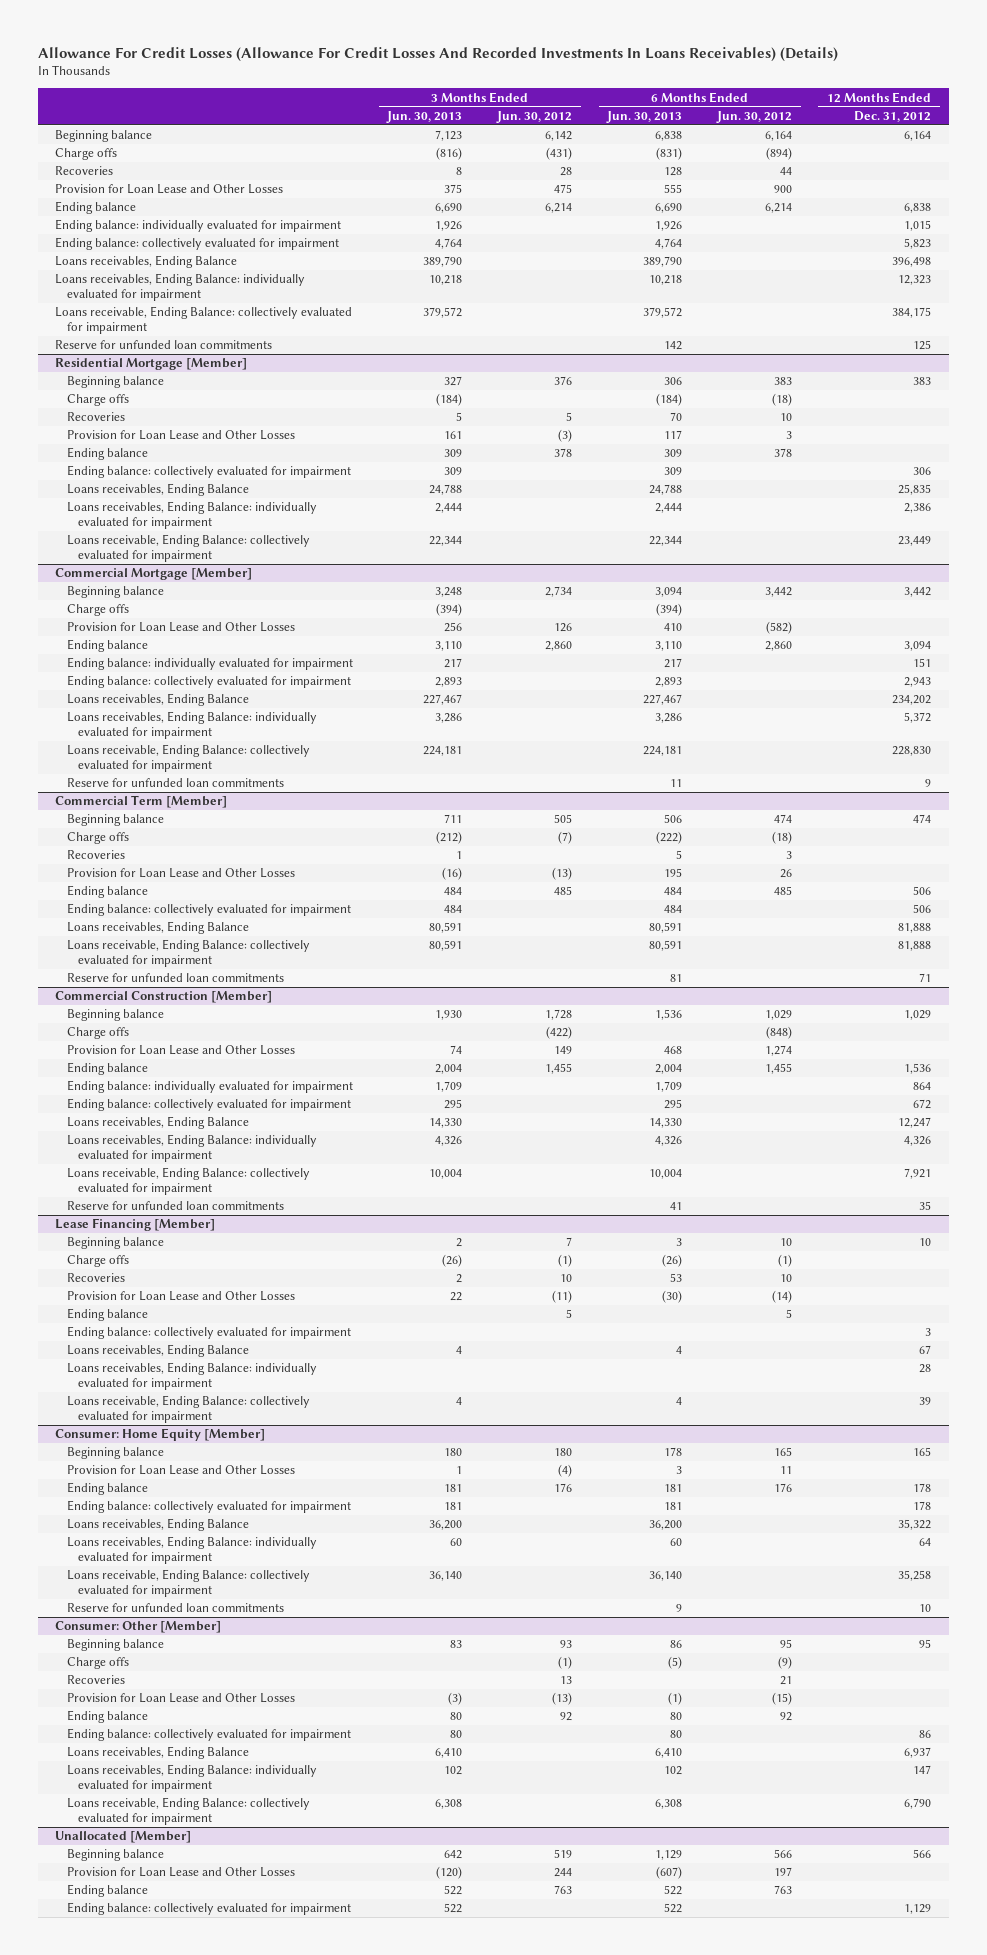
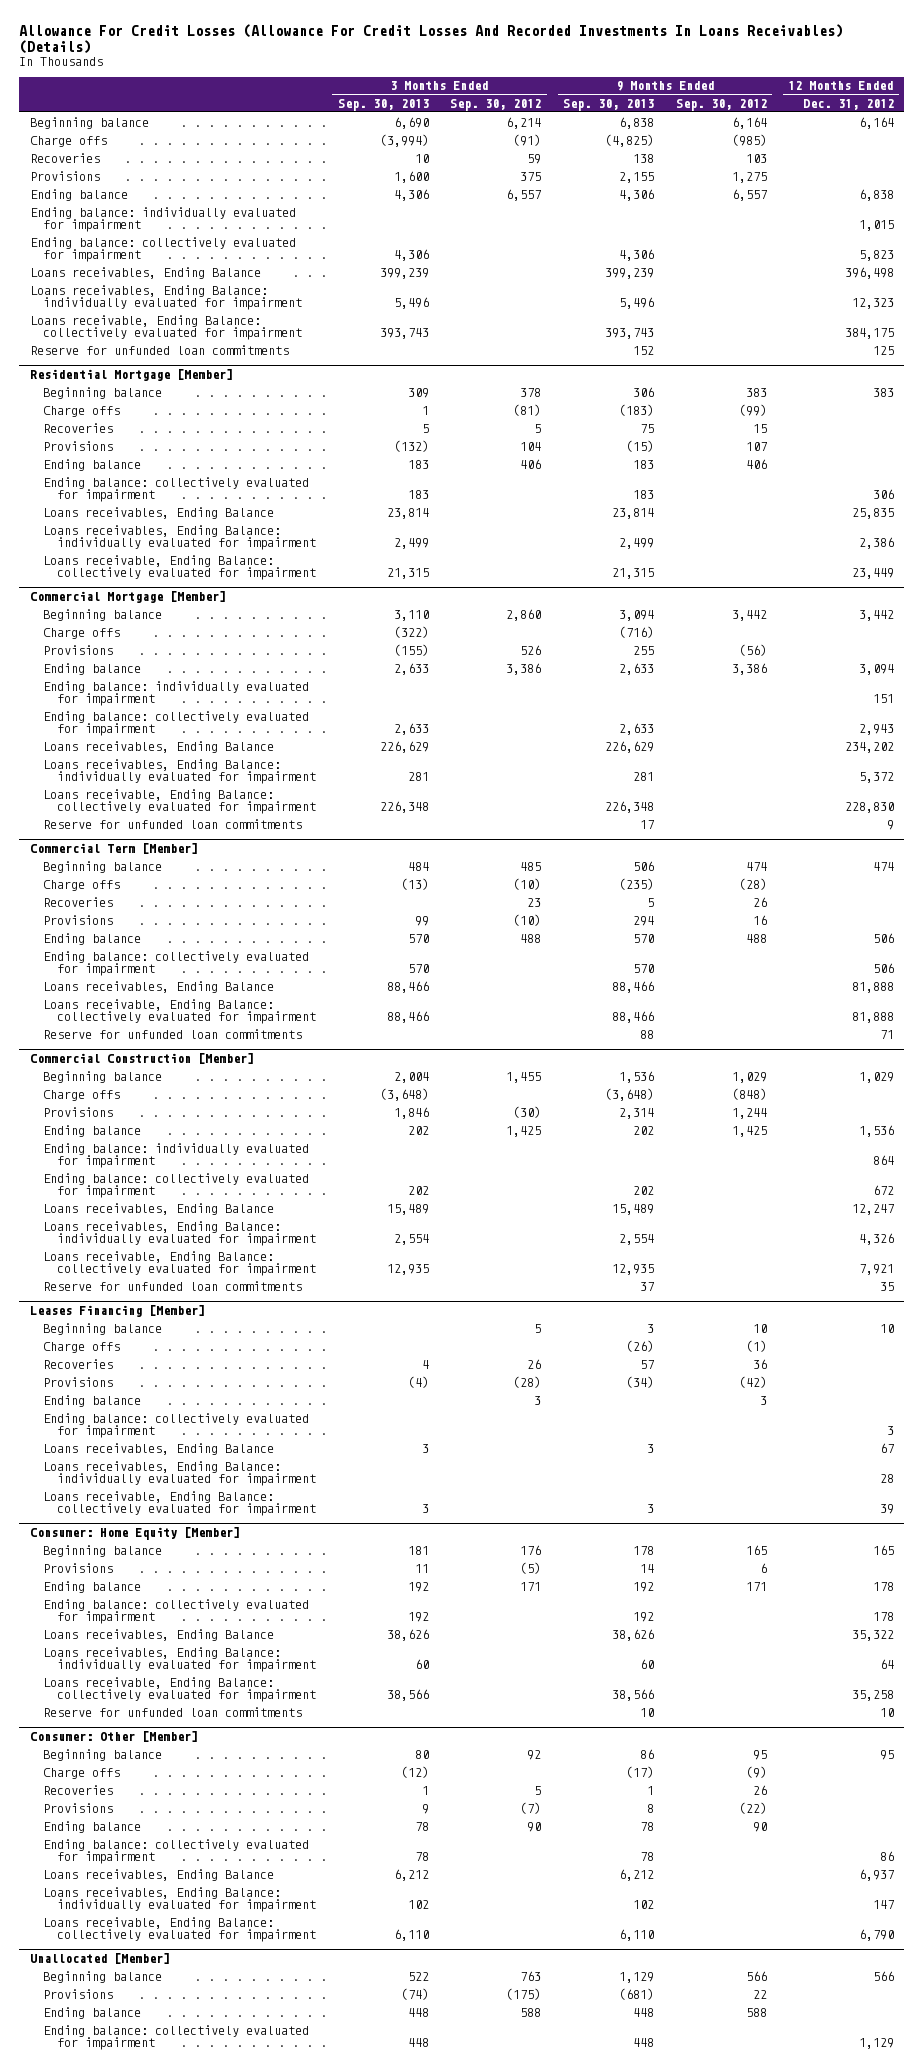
- | 3 Months Ended Jun. 30, 2013 | 3 Months Ended Jun. 30, 2012 | 6 Months Ended Jun. 30, 2013 | 6 Months Ended Jun. 30, 2012 | 12 Months Ended Dec. 31, 2012
+ | 3 Months Ended Sep. 30, 2013 | 3 Months Ended Sep. 30, 2012 | 9 Months Ended Sep. 30, 2013 | 9 Months Ended Sep. 30, 2012 | 12 Months Ended Dec. 31, 2012
- Provision for Loan Lease and Other Losses | 375 | 475 | 555 | 900 |
+ Provisions | 1,600 | 375 | 2,155 | 1,275 |
@ Residential Mortgage [Member]
- Provision for Loan Lease and Other Losses | 161 | (3) | 117 | 3 |
+ Provisions | (132) | 104 | (15) | 107 |
@ Commercial Mortgage [Member]
- Provision for Loan Lease and Other Losses | 256 | 126 | 410 | (582) |
+ Provisions | (155) | 526 | 255 | (56) |
@ Commercial Term [Member]
- Provision for Loan Lease and Other Losses | (16) | (13) | 195 | 26 |
+ Provisions | 99 | (10) | 294 | 16 |
@ Commercial Construction [Member]
- Provision for Loan Lease and Other Losses | 74 | 149 | 468 | 1,274 |
+ Provisions | 1,846 | (30) | 2,314 | 1,244 |
- Lease Financing [Member]
+ Leases Financing [Member]
- Provision for Loan Lease and Other Losses | 22 | (11) | (30) | (14) |
+ Provisions | (4) | (28) | (34) | (42) |
@ Consumer: Home Equity [Member]
- Provision for Loan Lease and Other Losses | 1 | (4) | 3 | 11 |
+ Provisions | 11 | (5) | 14 | 6 |
@ Consumer: Other [Member]
- Provision for Loan Lease and Other Losses | (3) | (13) | (1) | (15) |
+ Provisions | 9 | (7) | 8 | (22) |
@ Unallocated [Member]
- Provision for Loan Lease and Other Losses | (120) | 244 | (607) | 197 |
+ Provisions | (74) | (175) | (681) | 22 |

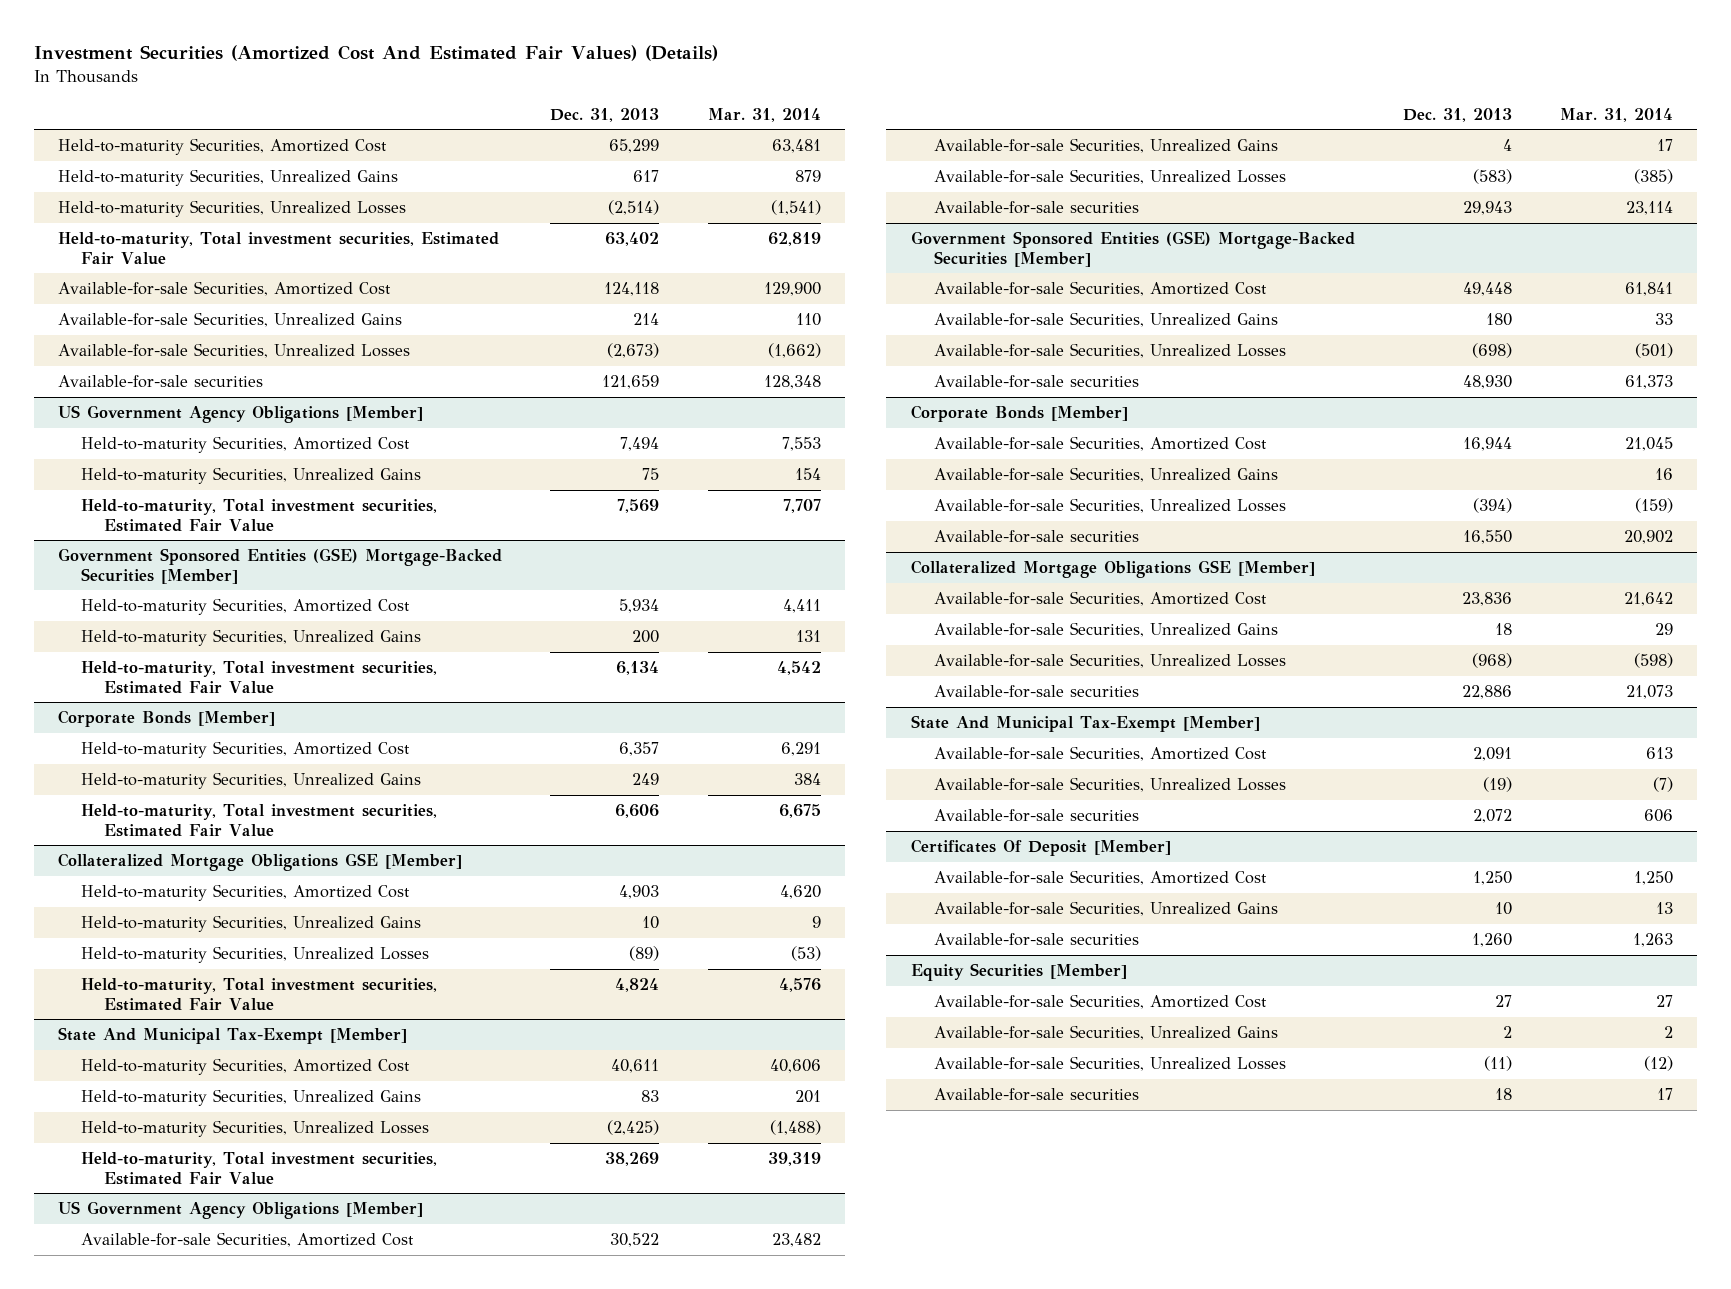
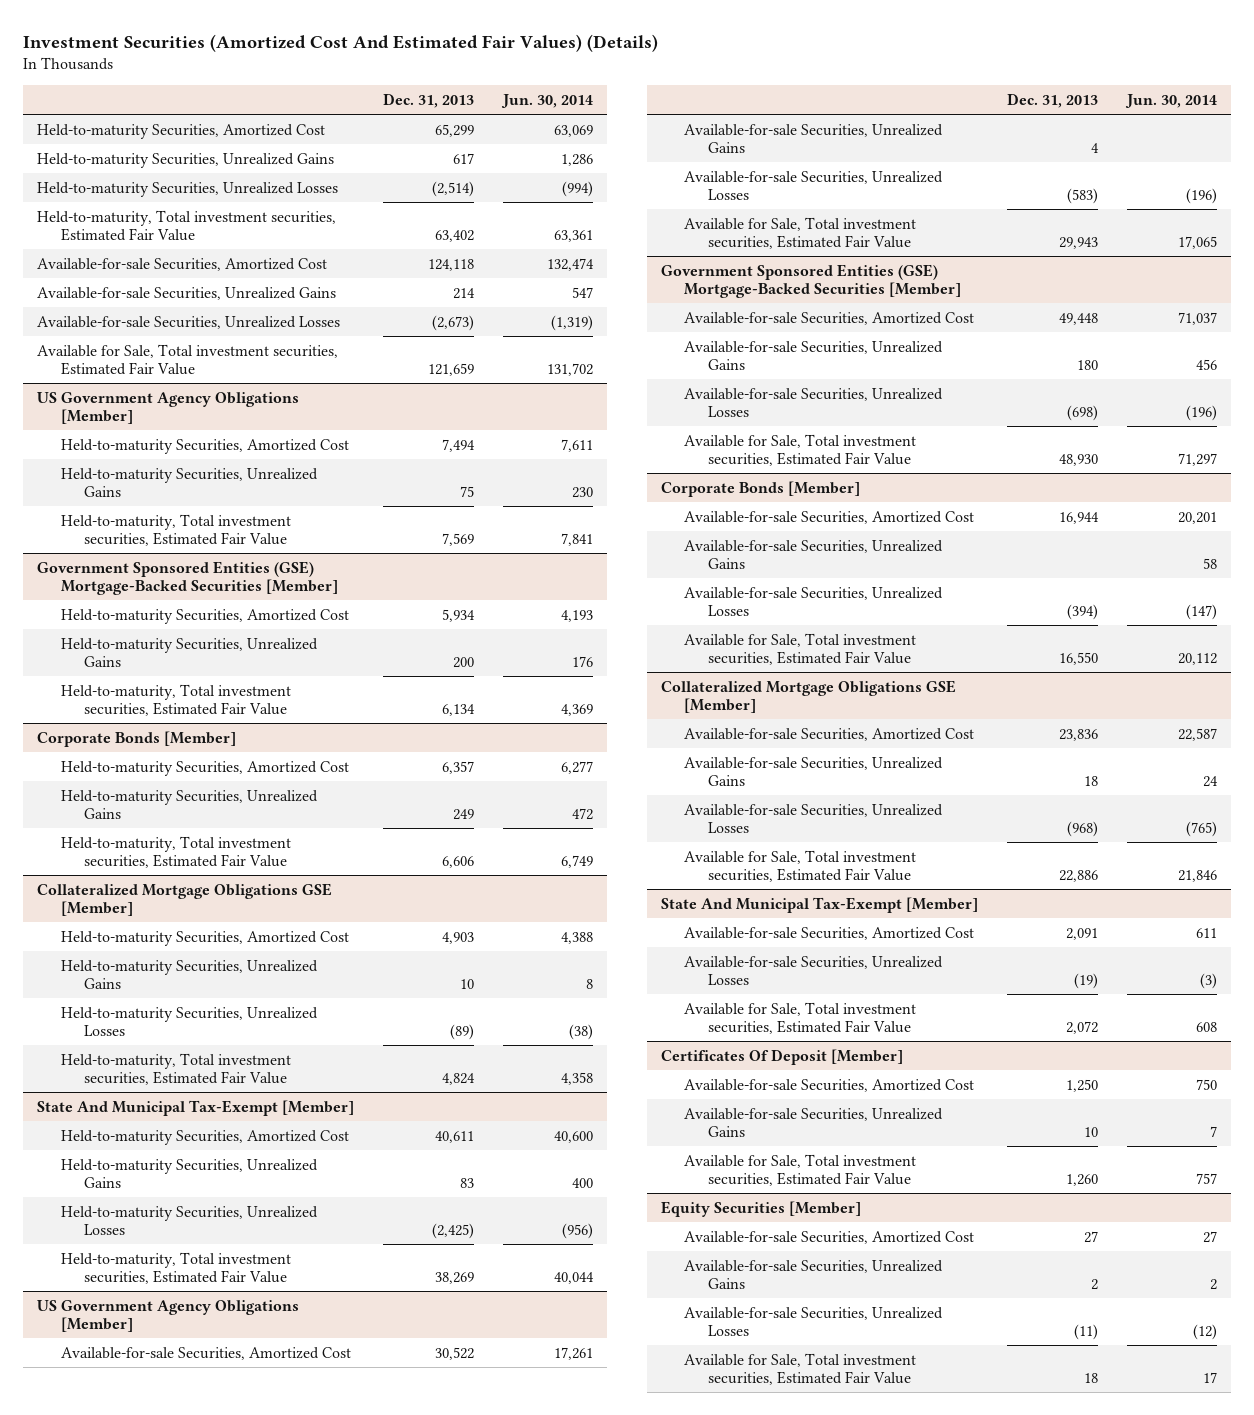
- | Dec. 31, 2013 | Mar. 31, 2014
+ | Dec. 31, 2013 | Jun. 30, 2014
- Available-for-sale securities | 121,659 | 128,348
+ Available for Sale, Total investment securities, Estimated Fair Value | 121,659 | 131,702
@ US Government Agency Obligations [Member]
- Available-for-sale securities | 29,943 | 23,114
+ Available for Sale, Total investment securities, Estimated Fair Value | 29,943 | 17,065
@ Government Sponsored Entities (GSE) Mortgage-Backed Securities [Member]
- Available-for-sale securities | 48,930 | 61,373
+ Available for Sale, Total investment securities, Estimated Fair Value | 48,930 | 71,297
@ Corporate Bonds [Member]
- Available-for-sale securities | 16,550 | 20,902
+ Available for Sale, Total investment securities, Estimated Fair Value | 16,550 | 20,112
@ Collateralized Mortgage Obligations GSE [Member]
- Available-for-sale securities | 22,886 | 21,073
+ Available for Sale, Total investment securities, Estimated Fair Value | 22,886 | 21,846
@ State And Municipal Tax-Exempt [Member]
- Available-for-sale securities | 2,072 | 606
+ Available for Sale, Total investment securities, Estimated Fair Value | 2,072 | 608
@ Certificates Of Deposit [Member]
- Available-for-sale securities | 1,260 | 1,263
+ Available for Sale, Total investment securities, Estimated Fair Value | 1,260 | 757
@ Equity Securities [Member]
- Available-for-sale securities | 18 | 17
+ Available for Sale, Total investment securities, Estimated Fair Value | 18 | 17

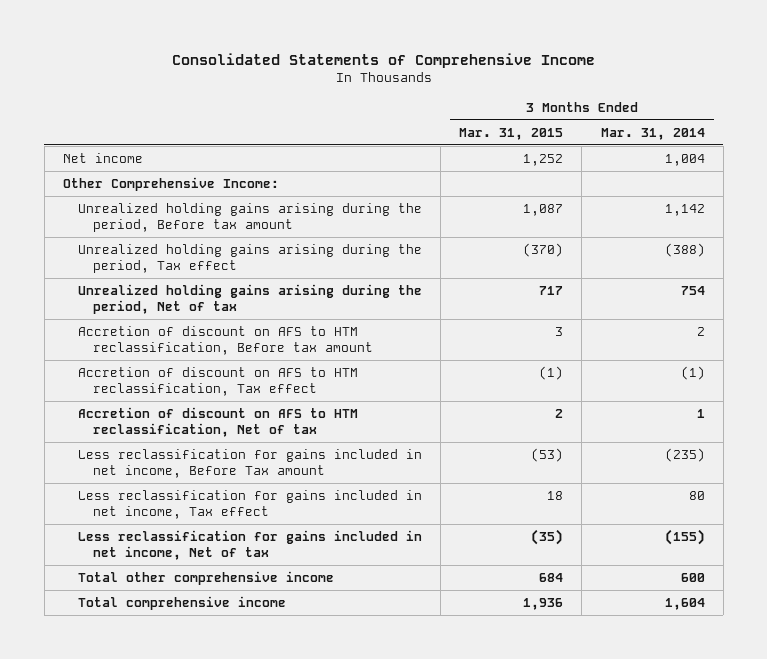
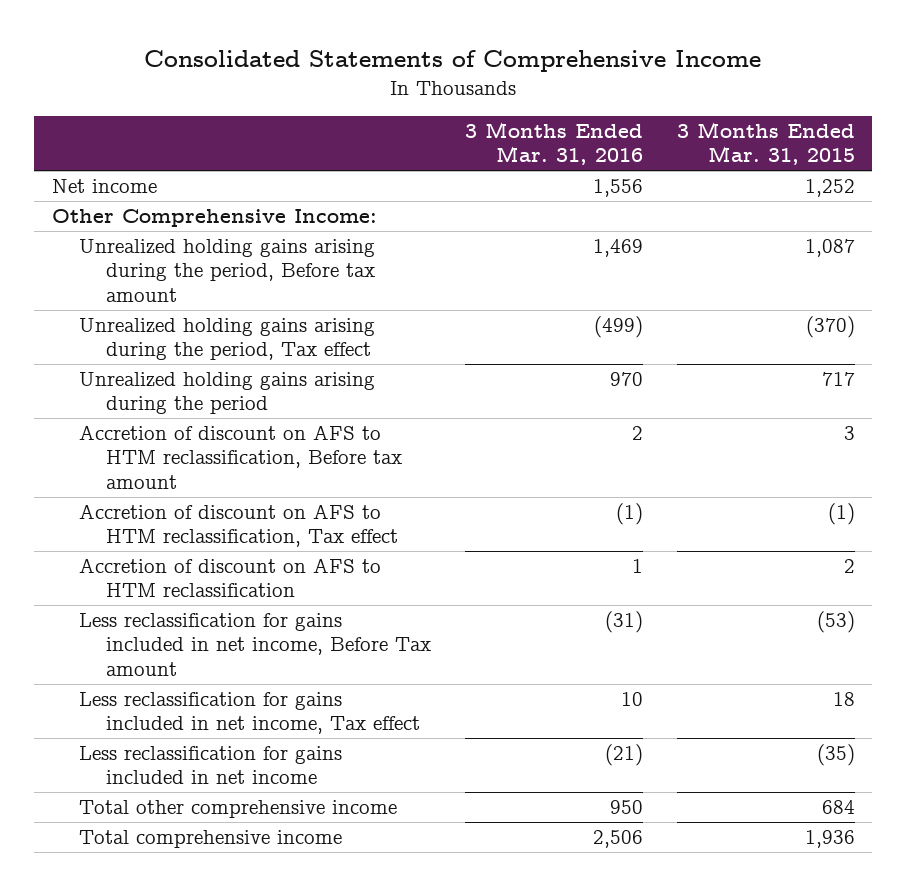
- | 3 Months Ended Mar. 31, 2015 | 3 Months Ended Mar. 31, 2014
+ | 3 Months Ended Mar. 31, 2016 | 3 Months Ended Mar. 31, 2015
- Unrealized holding gains arising during the period, Net of tax | 717 | 754
+ Unrealized holding gains arising during the period | 970 | 717
- Accretion of discount on AFS to HTM reclassification, Net of tax | 2 | 1
+ Accretion of discount on AFS to HTM reclassification | 1 | 2
- Less reclassification for gains included in net income, Net of tax | (35) | (155)
+ Less reclassification for gains included in net income | (21) | (35)

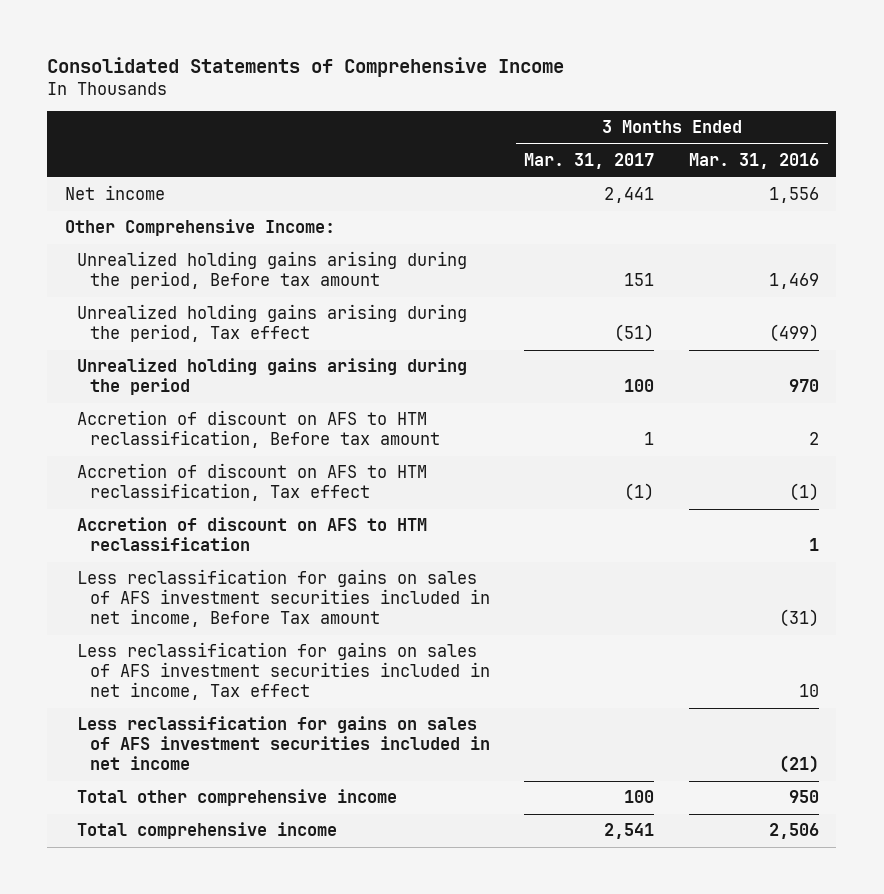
- | 3 Months Ended Mar. 31, 2016 | 3 Months Ended Mar. 31, 2015
+ | 3 Months Ended Mar. 31, 2017 | 3 Months Ended Mar. 31, 2016
- Less reclassification for gains included in net income, Before Tax amount | (31) | (53)
- Less reclassification for gains included in net income, Tax effect | 10 | 18
- Less reclassification for gains included in net income | (21) | (35)
+ Less reclassification for gains on sales of AFS investment securities included in net income, Before Tax amount | | (31)
+ Less reclassification for gains on sales of AFS investment securities included in net income, Tax effect | | 10
+ Less reclassification for gains on sales of AFS investment securities included in net income | | (21)

